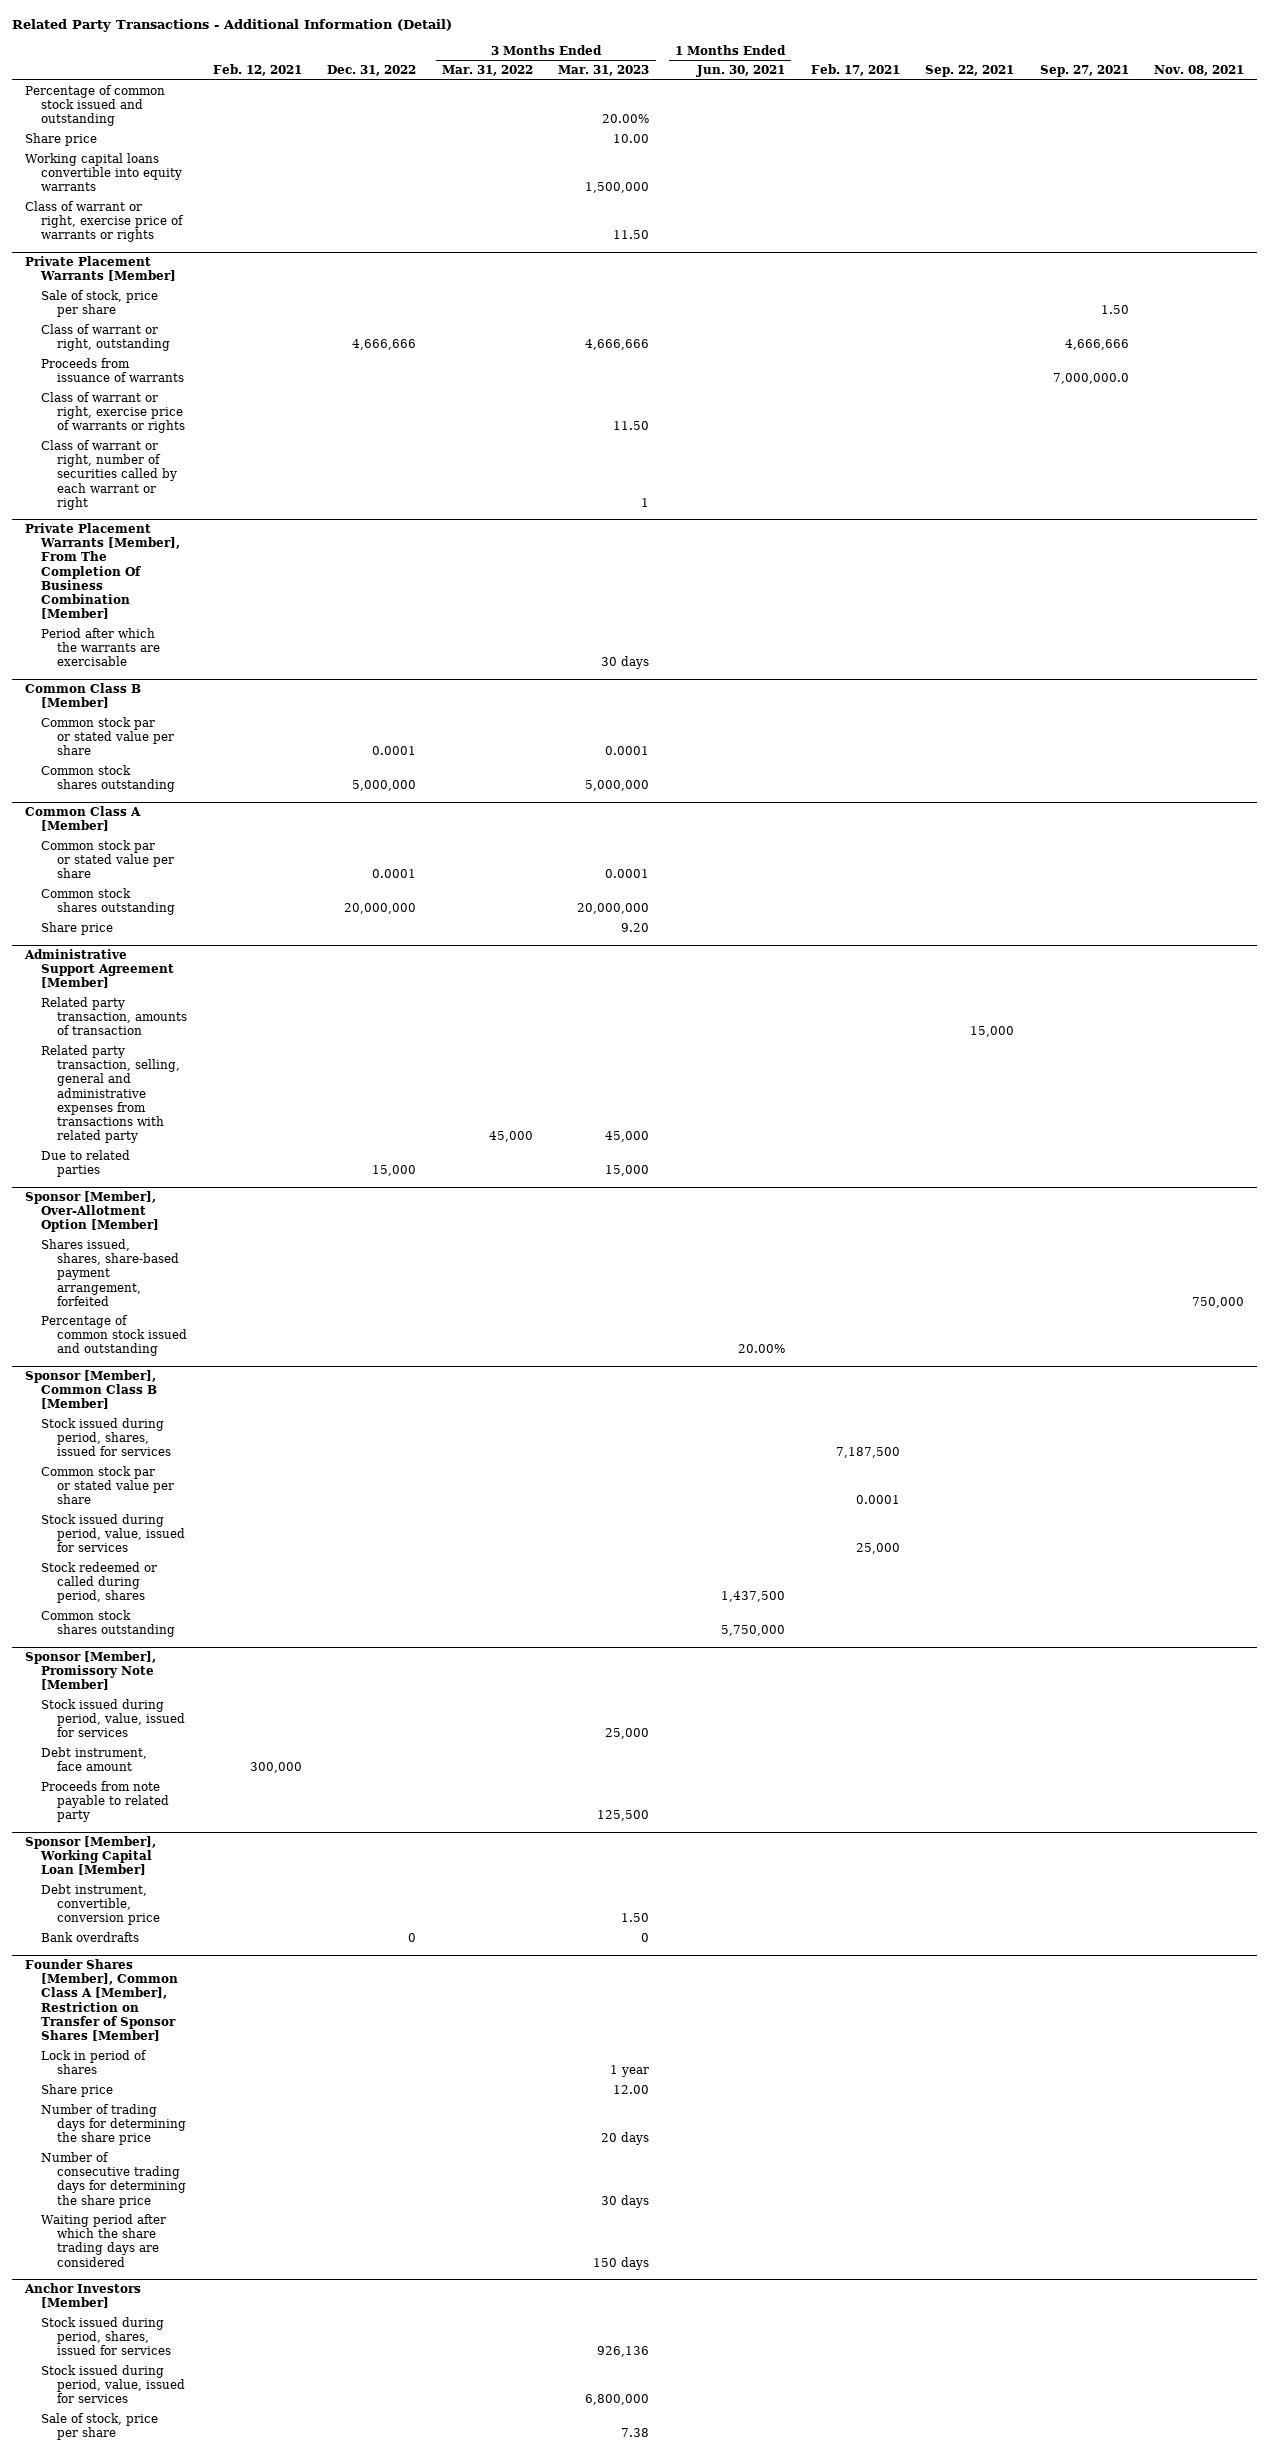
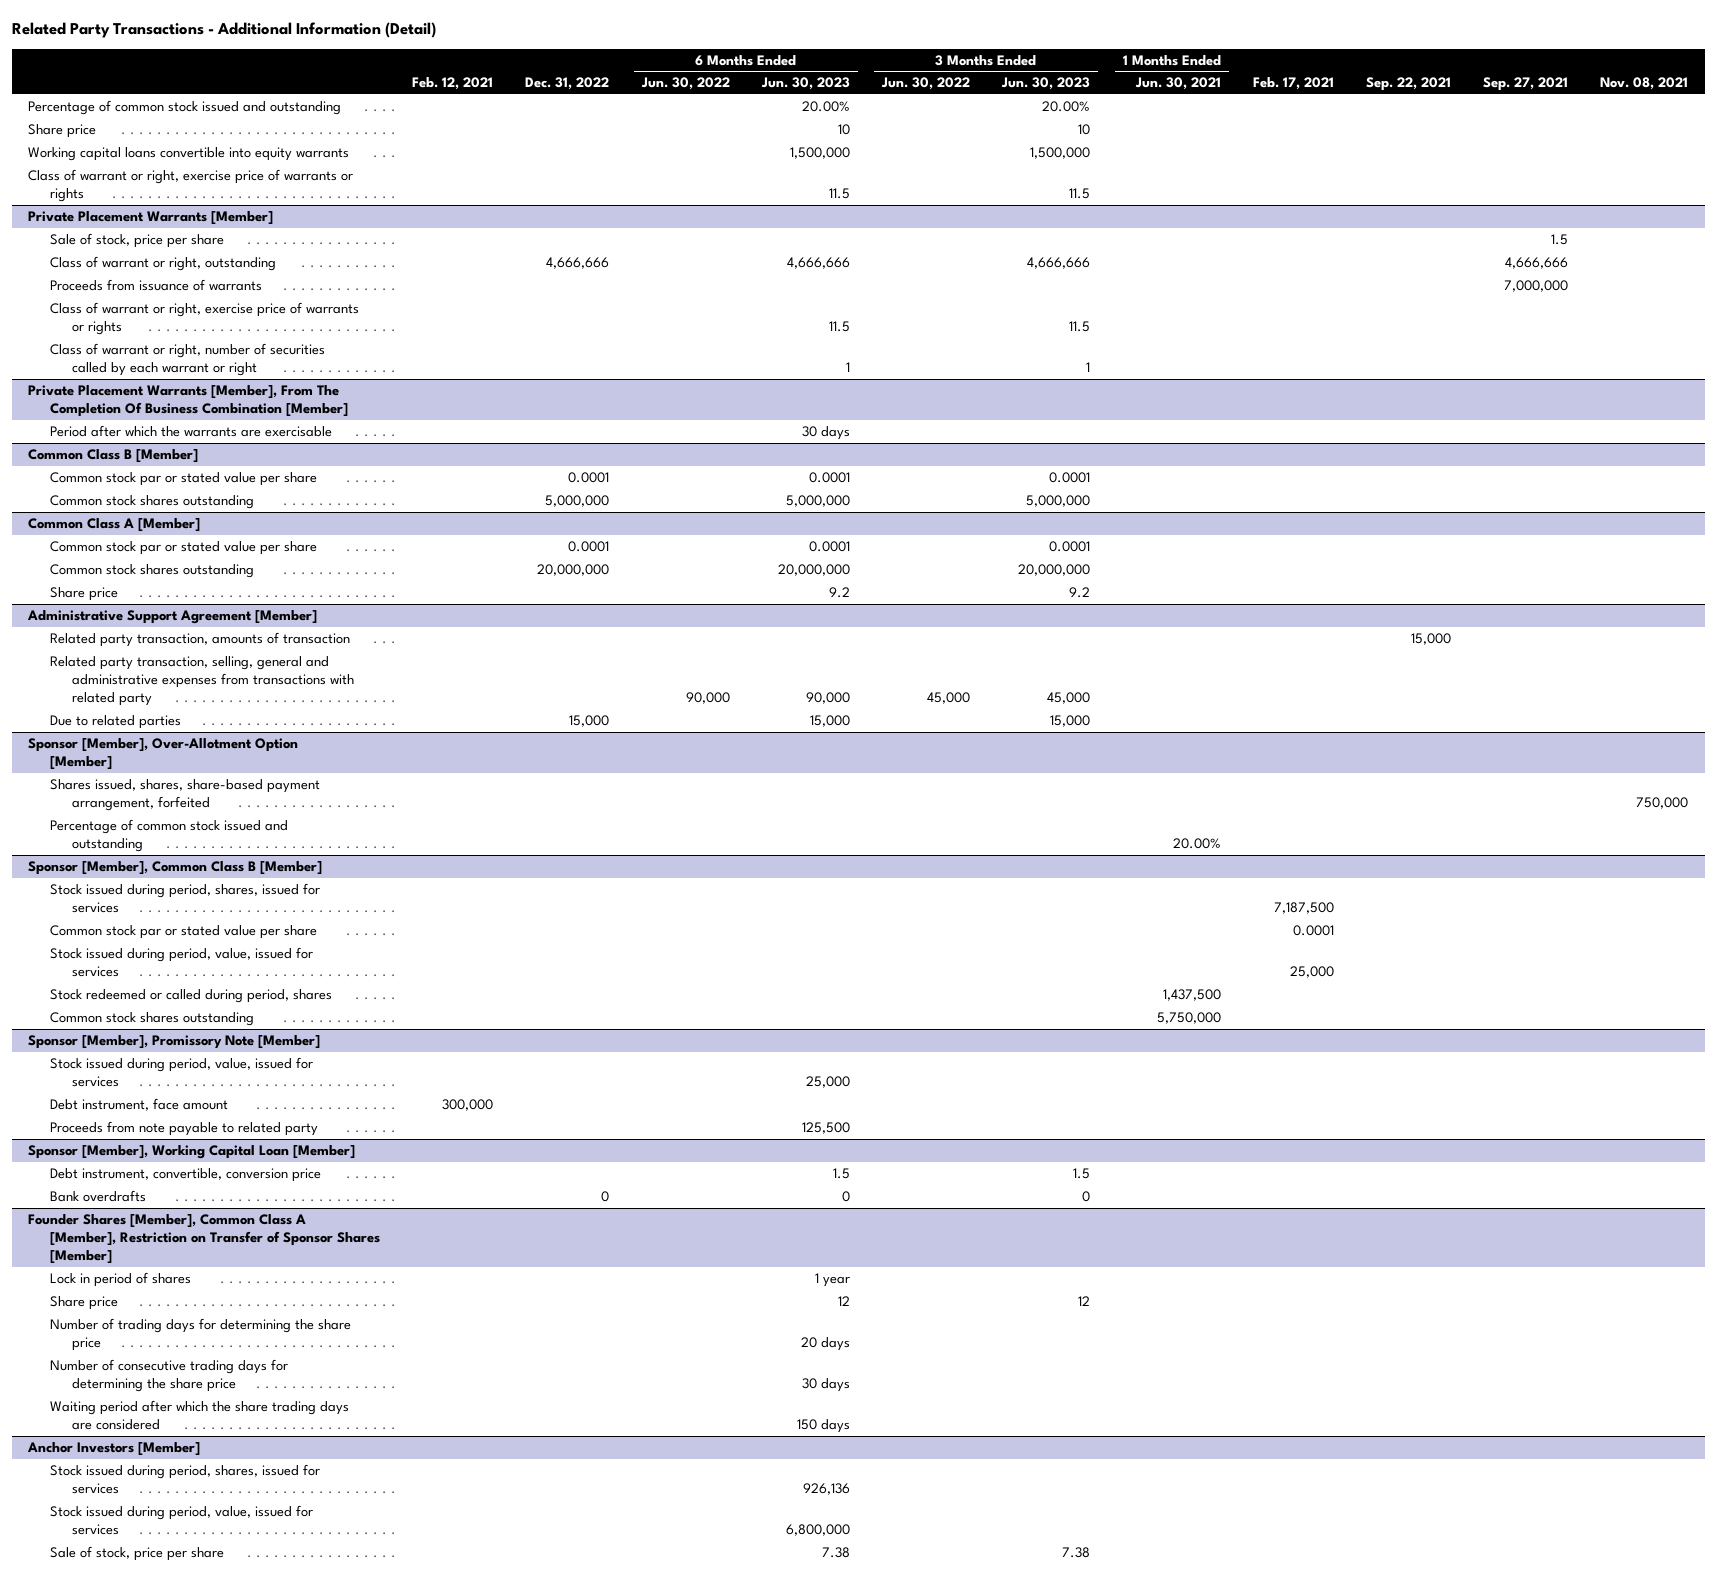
- | Feb. 12, 2021 | Dec. 31, 2022 | 3 Months Ended Mar. 31, 2022 | 3 Months Ended Mar. 31, 2023 | 1 Months Ended Jun. 30, 2021 | Feb. 17, 2021 | Sep. 22, 2021 | Sep. 27, 2021 | Nov. 08, 2021
+ | Feb. 12, 2021 | Dec. 31, 2022 | 6 Months Ended Jun. 30, 2022 | 6 Months Ended Jun. 30, 2023 | 3 Months Ended Jun. 30, 2022 | 3 Months Ended Jun. 30, 2023 | 1 Months Ended Jun. 30, 2021 | Feb. 17, 2021 | Sep. 22, 2021 | Sep. 27, 2021 | Nov. 08, 2021
@ Private Placement Warrants [Member]
- Sale of stock, price per share | | | | | | | | 1.50 |
+ Sale of stock, price per share | | | | | | | | | | 1.5 |
- Proceeds from issuance of warrants | | | | | | | | 7,000,000.0 |
+ Proceeds from issuance of warrants | | | | | | | | | | 7,000,000 |

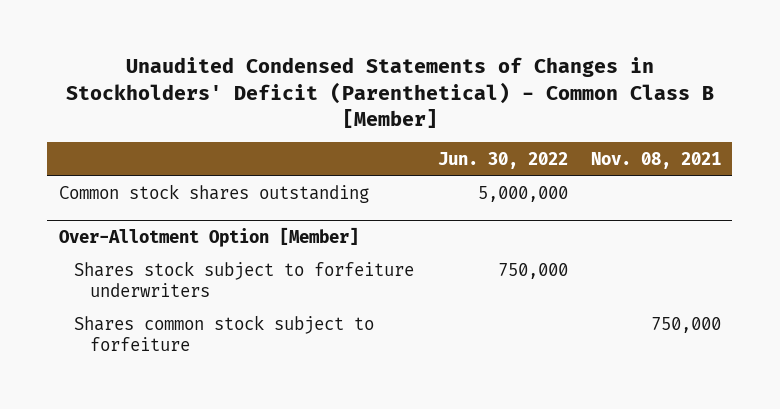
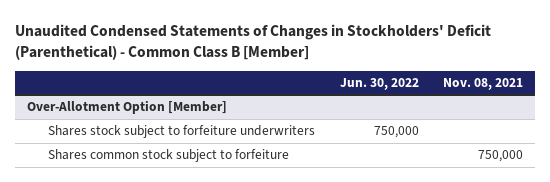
- Common stock shares outstanding | 5,000,000 |

